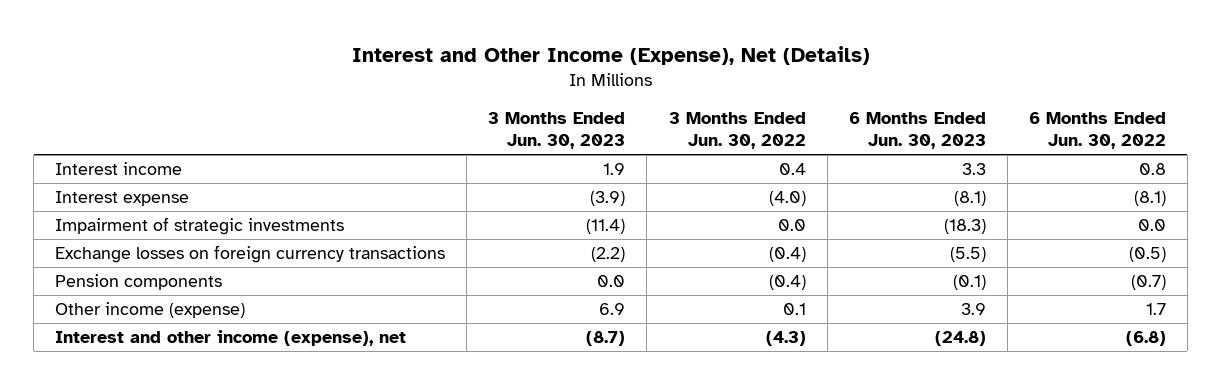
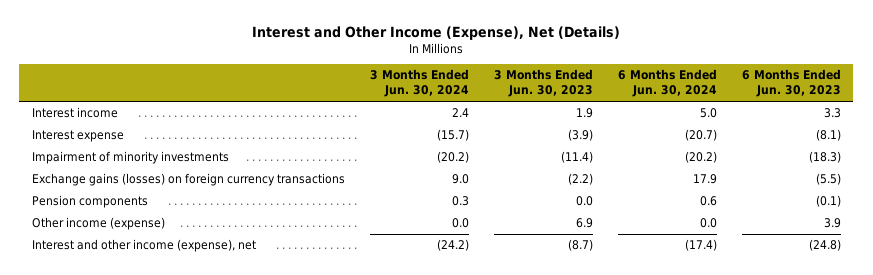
- | 3 Months Ended Jun. 30, 2023 | 3 Months Ended Jun. 30, 2022 | 6 Months Ended Jun. 30, 2023 | 6 Months Ended Jun. 30, 2022
+ | 3 Months Ended Jun. 30, 2024 | 3 Months Ended Jun. 30, 2023 | 6 Months Ended Jun. 30, 2024 | 6 Months Ended Jun. 30, 2023
- Impairment of strategic investments | (11.4) | 0.0 | (18.3) | 0.0
- Exchange losses on foreign currency transactions | (2.2) | (0.4) | (5.5) | (0.5)
+ Impairment of minority investments | (20.2) | (11.4) | (20.2) | (18.3)
+ Exchange gains (losses) on foreign currency transactions | 9.0 | (2.2) | 17.9 | (5.5)

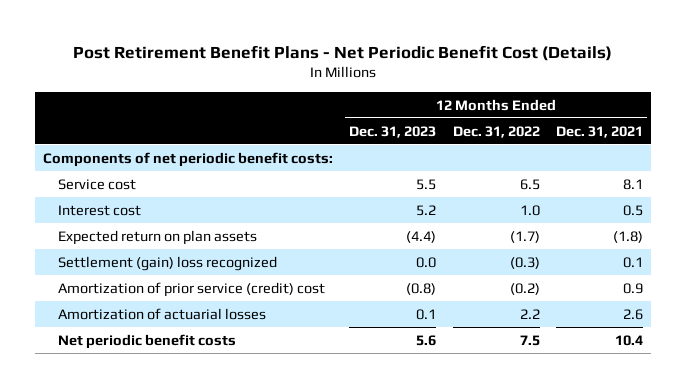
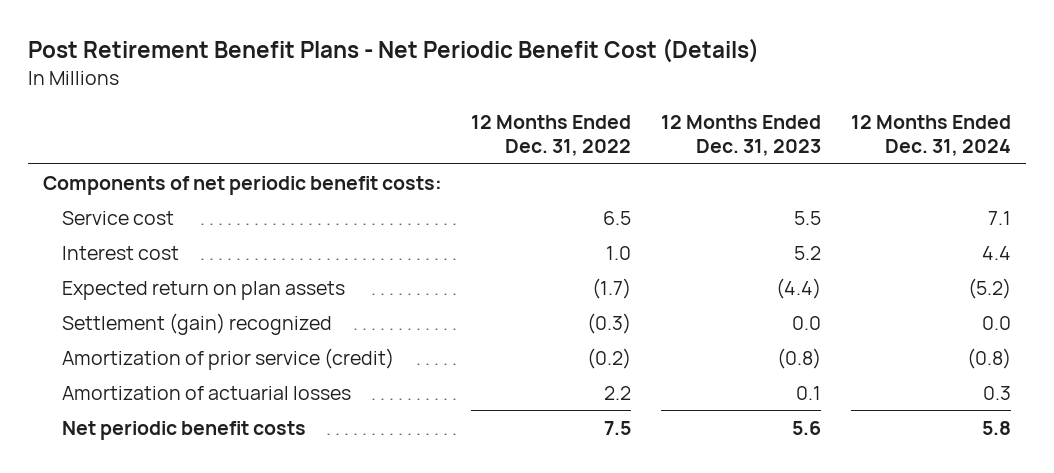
- | 12 Months Ended Dec. 31, 2023 | 12 Months Ended Dec. 31, 2022 | 12 Months Ended Dec. 31, 2021
+ | 12 Months Ended Dec. 31, 2022 | 12 Months Ended Dec. 31, 2023 | 12 Months Ended Dec. 31, 2024
- Settlement (gain) loss recognized | 0.0 | (0.3) | 0.1
- Amortization of prior service (credit) cost | (0.8) | (0.2) | 0.9
+ Settlement (gain) recognized | (0.3) | 0.0 | 0.0
+ Amortization of prior service (credit) | (0.2) | (0.8) | (0.8)

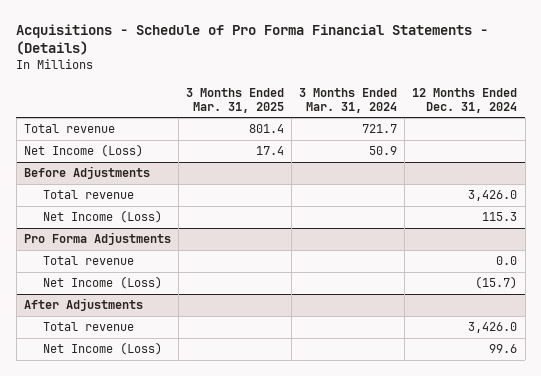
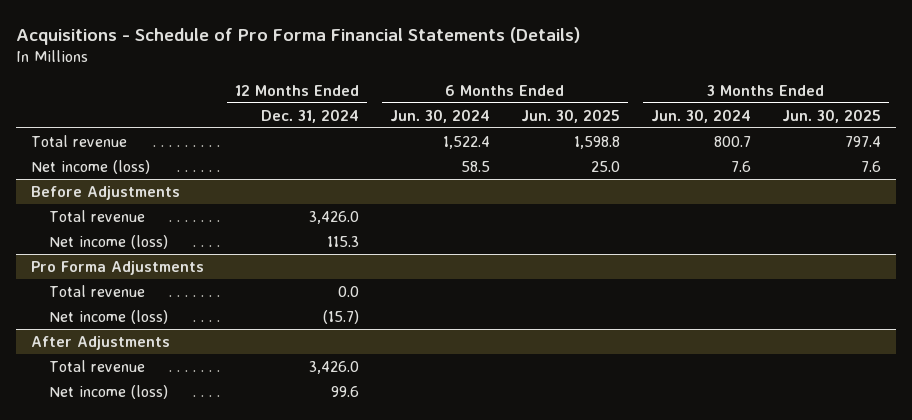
- Acquisitions - Schedule of Pro Forma Financial Statements - (Details)
+ Acquisitions - Schedule of Pro Forma Financial Statements (Details)
- | 3 Months Ended Mar. 31, 2025 | 3 Months Ended Mar. 31, 2024 | 12 Months Ended Dec. 31, 2024
+ | 12 Months Ended Dec. 31, 2024 | 6 Months Ended Jun. 30, 2024 | 6 Months Ended Jun. 30, 2025 | 3 Months Ended Jun. 30, 2024 | 3 Months Ended Jun. 30, 2025
- Net Income (Loss) | 17.4 | 50.9 |
+ Net income (loss) | | 58.5 | 25.0 | 7.6 | 7.6
@ Before Adjustments
- Net Income (Loss) | | | 115.3
+ Net income (loss) | 115.3 | | | |
@ Pro Forma Adjustments
- Net Income (Loss) | | | (15.7)
+ Net income (loss) | (15.7) | | | |
@ After Adjustments
- Net Income (Loss) | | | 99.6
+ Net income (loss) | 99.6 | | | |

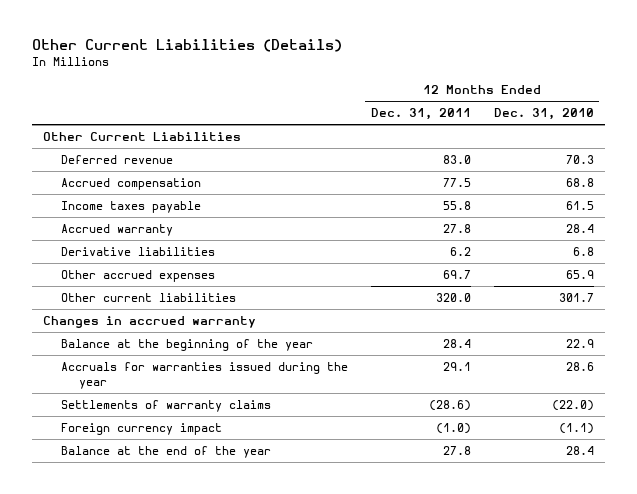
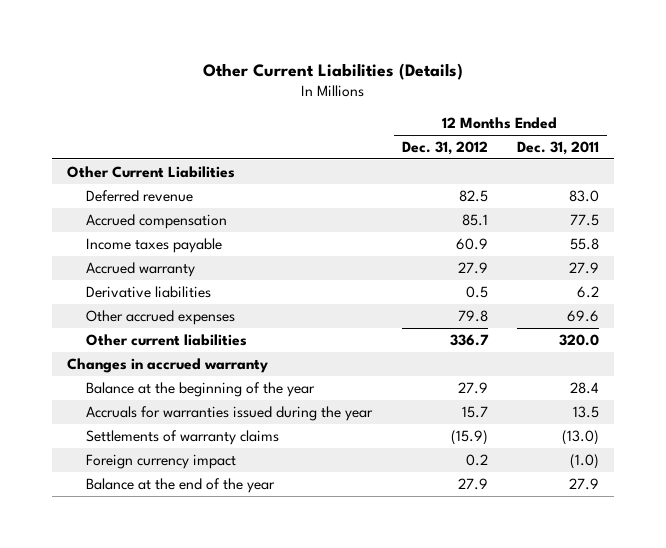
- | 12 Months Ended Dec. 31, 2011 | 12 Months Ended Dec. 31, 2010
+ | 12 Months Ended Dec. 31, 2012 | 12 Months Ended Dec. 31, 2011
- Accrued warranty | 27.8 | 28.4
+ Accrued warranty | 27.9 | 27.9
- Other accrued expenses | 69.7 | 65.9
+ Other accrued expenses | 79.8 | 69.6
- Accruals for warranties issued during the year | 29.1 | 28.6
- Settlements of warranty claims | (28.6) | (22.0)
+ Accruals for warranties issued during the year | 15.7 | 13.5
+ Settlements of warranty claims | (15.9) | (13.0)
- Balance at the end of the year | 27.8 | 28.4
+ Balance at the end of the year | 27.9 | 27.9

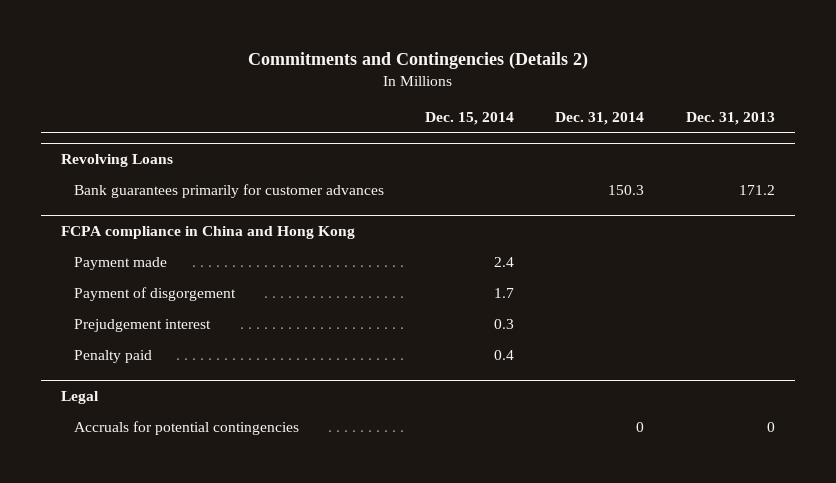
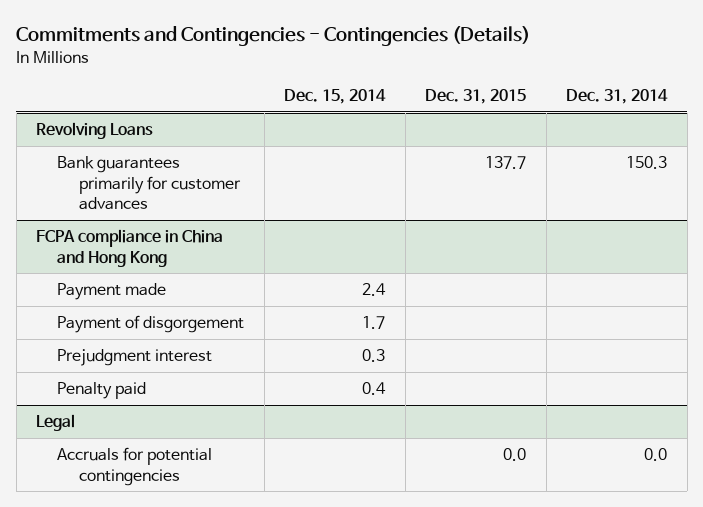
- Commitments and Contingencies (Details 2)
+ Commitments and Contingencies - Contingencies (Details)
- | Dec. 15, 2014 | Dec. 31, 2014 | Dec. 31, 2013
+ | Dec. 15, 2014 | Dec. 31, 2015 | Dec. 31, 2014
@ FCPA compliance in China and Hong Kong
- Prejudgement interest | 0.3 | |
+ Prejudgment interest | 0.3 | |
@ Legal
- Accruals for potential contingencies | | 0 | 0
+ Accruals for potential contingencies | | 0.0 | 0.0

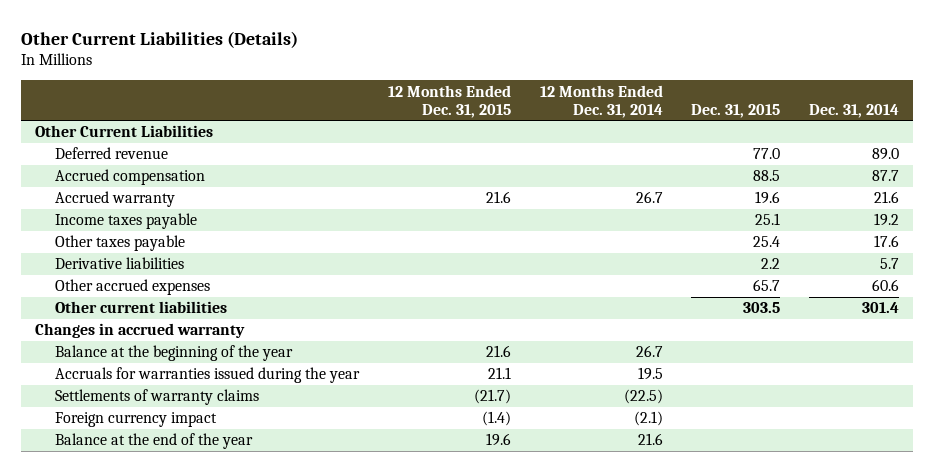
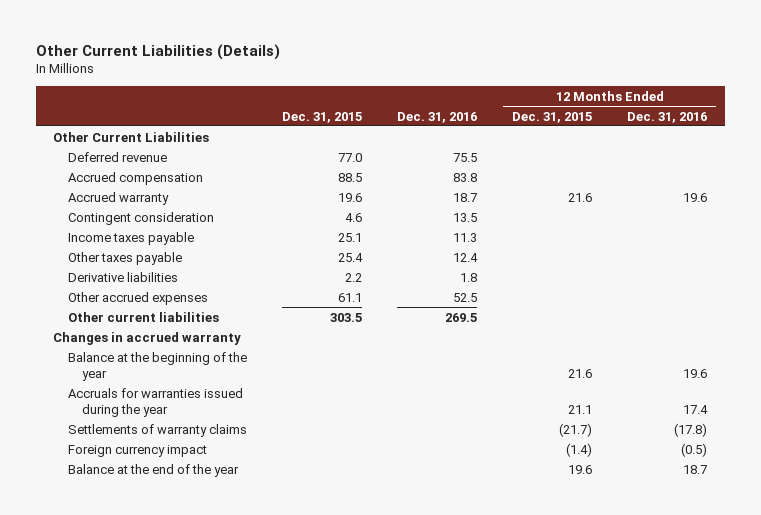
- | 12 Months Ended Dec. 31, 2015 | 12 Months Ended Dec. 31, 2014 | Dec. 31, 2015 | Dec. 31, 2014
+ | Dec. 31, 2015 | Dec. 31, 2016 | 12 Months Ended Dec. 31, 2015 | 12 Months Ended Dec. 31, 2016
+ Contingent consideration | 4.6 | 13.5 | |
- Other accrued expenses | | | 65.7 | 60.6
+ Other accrued expenses | 61.1 | 52.5 | |

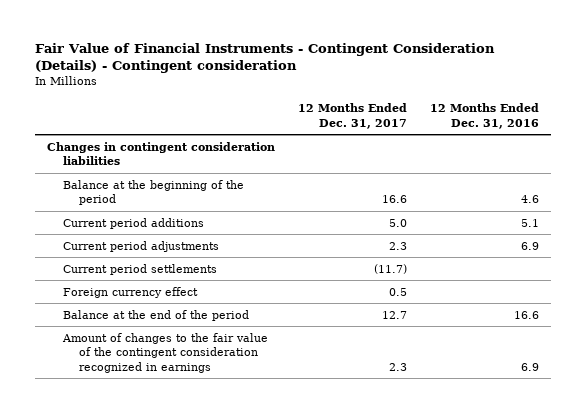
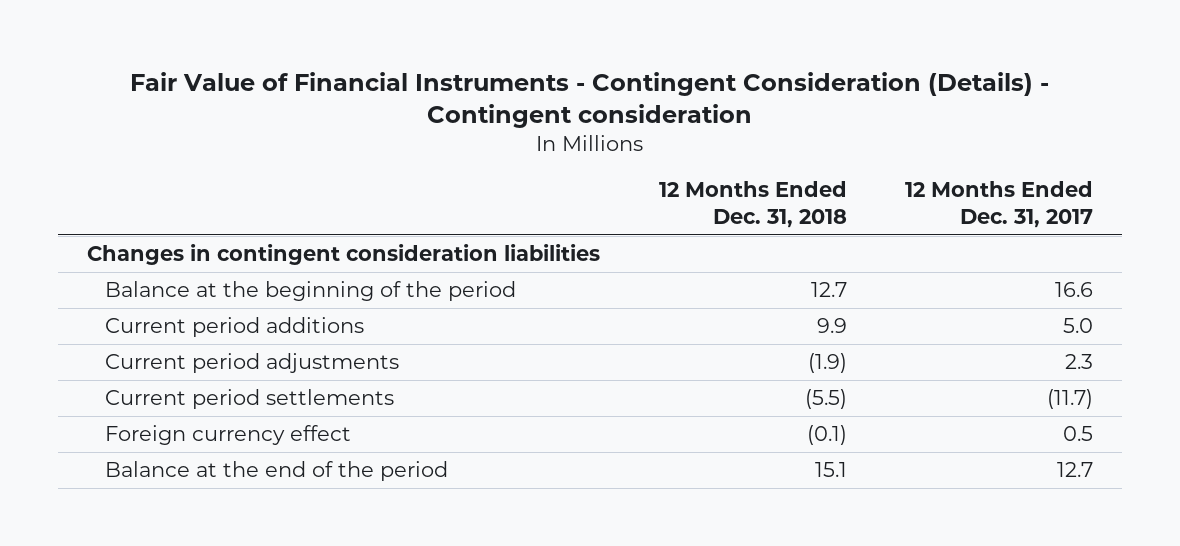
- | 12 Months Ended Dec. 31, 2017 | 12 Months Ended Dec. 31, 2016
+ | 12 Months Ended Dec. 31, 2018 | 12 Months Ended Dec. 31, 2017
- Amount of changes to the fair value of the contingent consideration recognized in earnings | 2.3 | 6.9

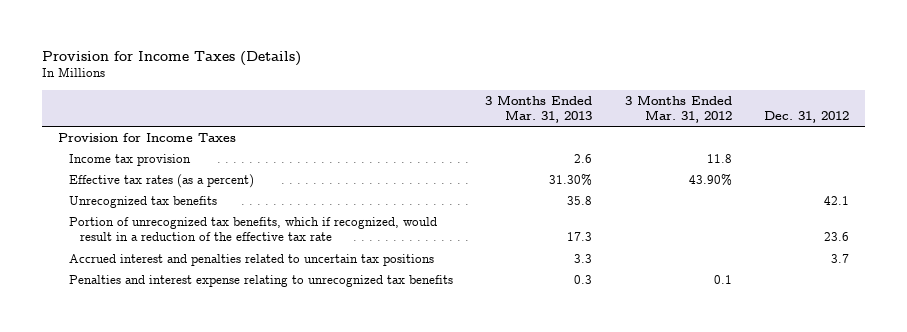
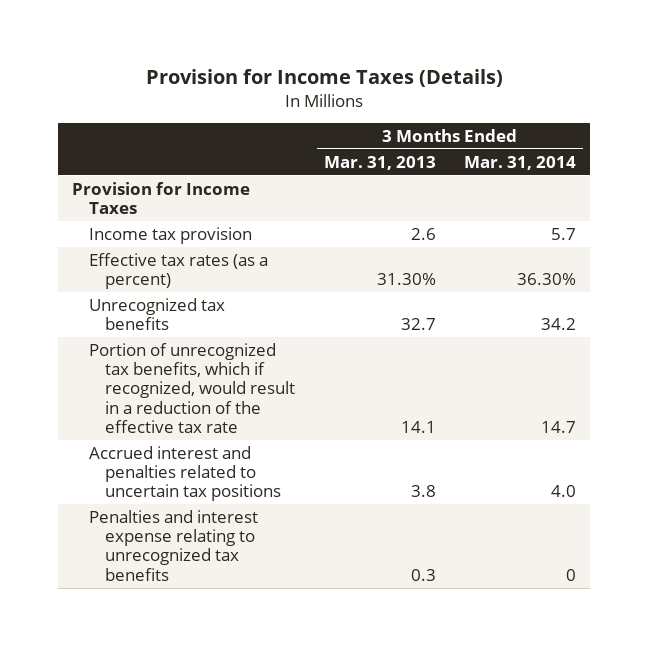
- | 3 Months Ended Mar. 31, 2013 | 3 Months Ended Mar. 31, 2012 | Dec. 31, 2012
+ | 3 Months Ended Mar. 31, 2013 | 3 Months Ended Mar. 31, 2014
- Unrecognized tax benefits | 35.8 | | 42.1
- Portion of unrecognized tax benefits, which if recognized, would result in a reduction of the effective tax rate | 17.3 | | 23.6
- Accrued interest and penalties related to uncertain tax positions | 3.3 | | 3.7
+ Unrecognized tax benefits | 32.7 | 34.2
+ Portion of unrecognized tax benefits, which if recognized, would result in a reduction of the effective tax rate | 14.1 | 14.7
+ Accrued interest and penalties related to uncertain tax positions | 3.8 | 4.0

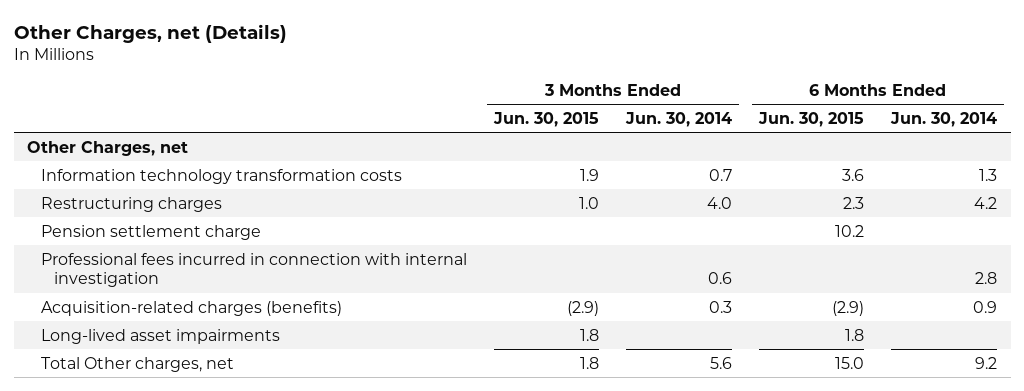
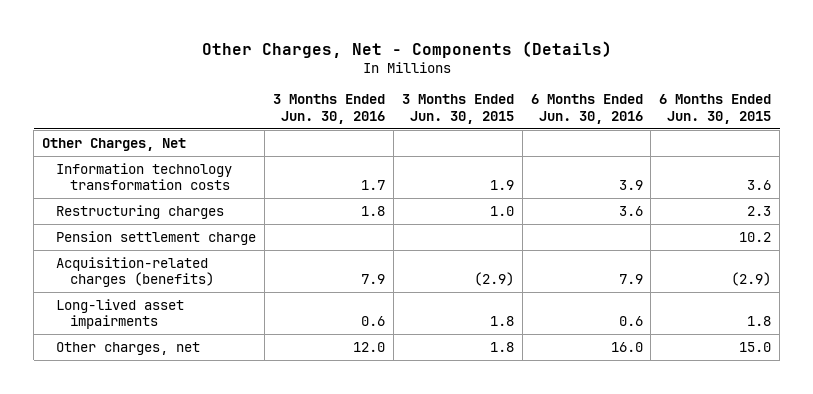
- Other Charges, net (Details)
+ Other Charges, Net - Components (Details)
- | 3 Months Ended Jun. 30, 2015 | 3 Months Ended Jun. 30, 2014 | 6 Months Ended Jun. 30, 2015 | 6 Months Ended Jun. 30, 2014
+ | 3 Months Ended Jun. 30, 2016 | 3 Months Ended Jun. 30, 2015 | 6 Months Ended Jun. 30, 2016 | 6 Months Ended Jun. 30, 2015
- Other Charges, net
+ Other Charges, Net
- Professional fees incurred in connection with internal investigation | | 0.6 | | 2.8
- Total Other charges, net | 1.8 | 5.6 | 15.0 | 9.2
+ Other charges, net | 12.0 | 1.8 | 16.0 | 15.0

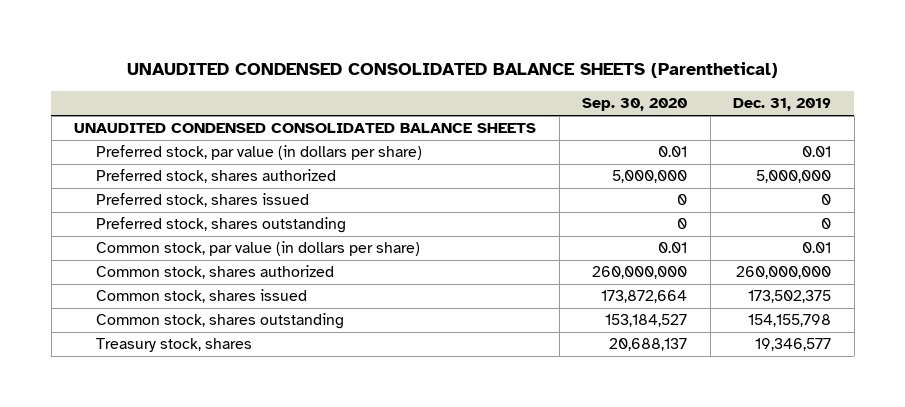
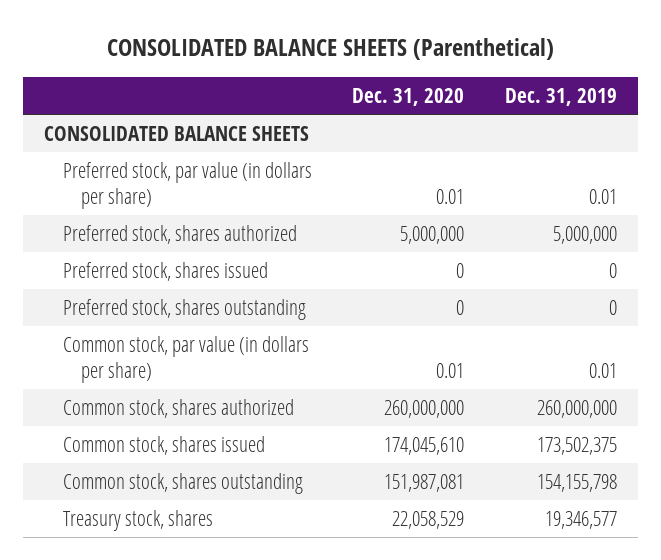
- UNAUDITED CONDENSED CONSOLIDATED BALANCE SHEETS (Parenthetical)
+ CONSOLIDATED BALANCE SHEETS (Parenthetical)
- | Sep. 30, 2020 | Dec. 31, 2019
+ | Dec. 31, 2020 | Dec. 31, 2019
- UNAUDITED CONDENSED CONSOLIDATED BALANCE SHEETS
+ CONSOLIDATED BALANCE SHEETS

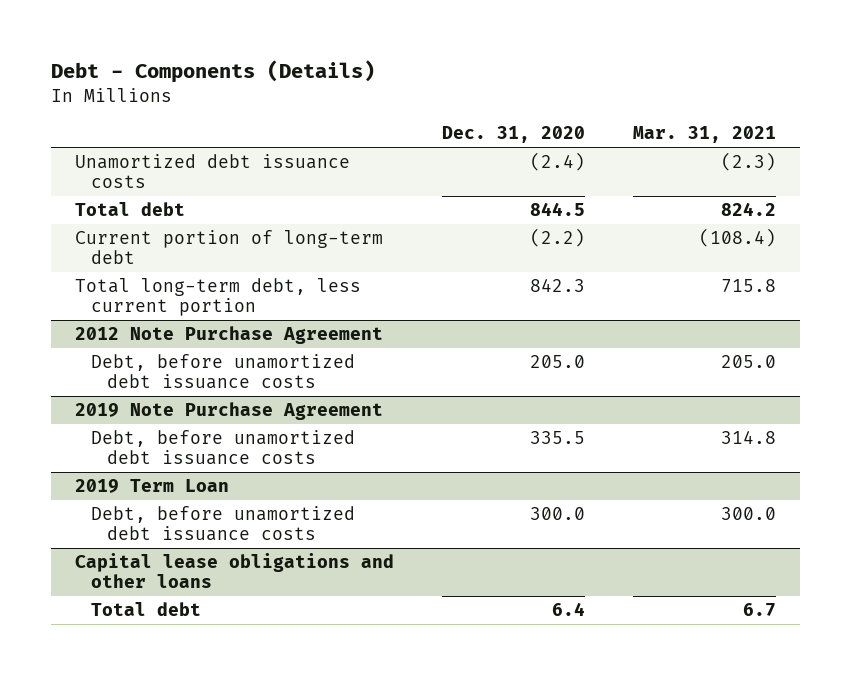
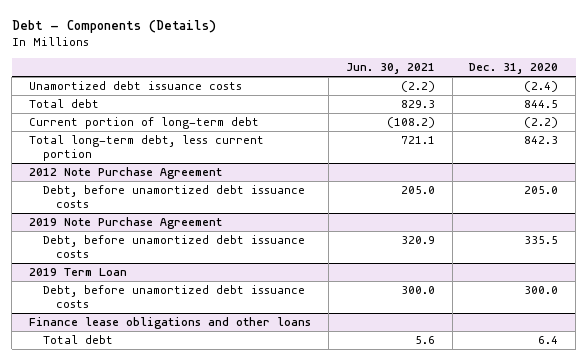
- | Dec. 31, 2020 | Mar. 31, 2021
+ | Jun. 30, 2021 | Dec. 31, 2020
- Capital lease obligations and other loans
+ Finance lease obligations and other loans

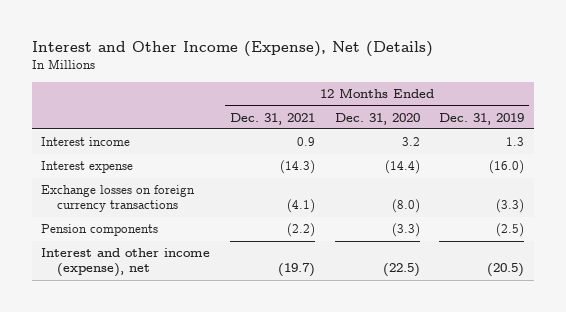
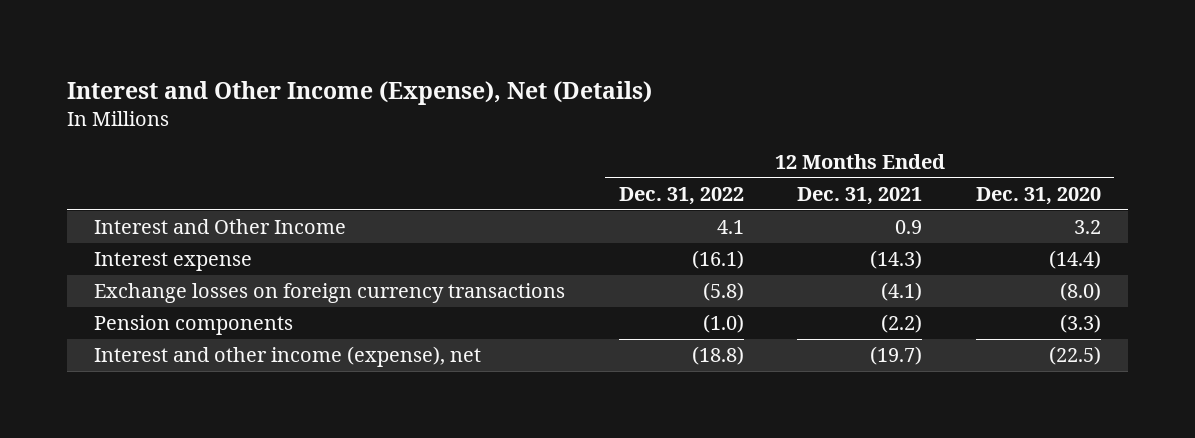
- | 12 Months Ended Dec. 31, 2021 | 12 Months Ended Dec. 31, 2020 | 12 Months Ended Dec. 31, 2019
+ | 12 Months Ended Dec. 31, 2022 | 12 Months Ended Dec. 31, 2021 | 12 Months Ended Dec. 31, 2020
- Interest income | 0.9 | 3.2 | 1.3
+ Interest and Other Income | 4.1 | 0.9 | 3.2

